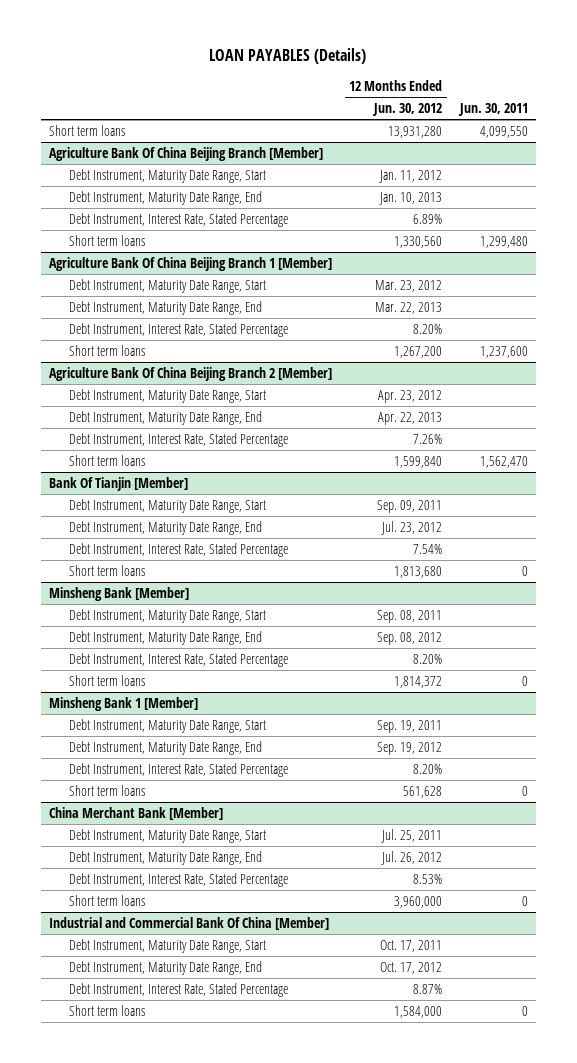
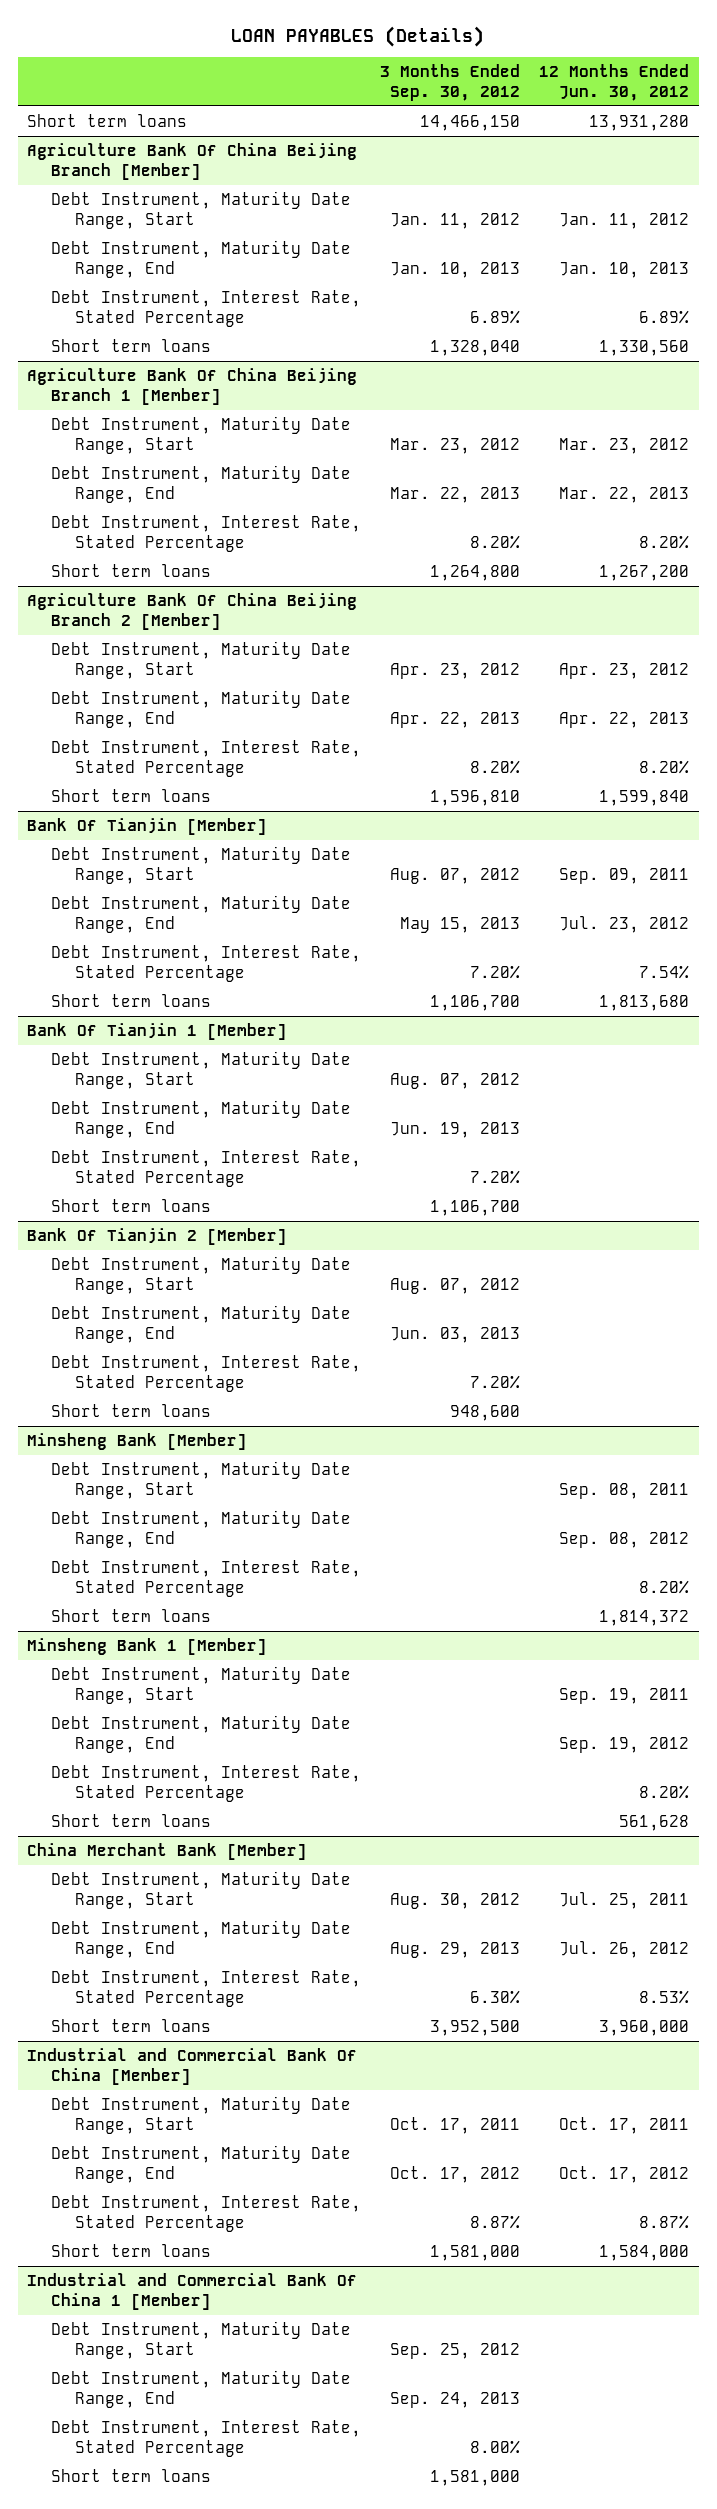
- | 12 Months Ended Jun. 30, 2012 | Jun. 30, 2011
+ | 3 Months Ended Sep. 30, 2012 | 12 Months Ended Jun. 30, 2012
@ Agriculture Bank Of China Beijing Branch 2 [Member]
- Debt Instrument, Interest Rate, Stated Percentage | 7.26% |
+ Debt Instrument, Interest Rate, Stated Percentage | 8.20% | 8.20%
+ Bank Of Tianjin 1 [Member]
+ Debt Instrument, Maturity Date Range, Start | Aug. 07, 2012 |
+ Debt Instrument, Maturity Date Range, End | Jun. 19, 2013 |
+ Debt Instrument, Interest Rate, Stated Percentage | 7.20% |
+ Short term loans | 1,106,700 |
+ Bank Of Tianjin 2 [Member]
+ Debt Instrument, Maturity Date Range, Start | Aug. 07, 2012 |
+ Debt Instrument, Maturity Date Range, End | Jun. 03, 2013 |
+ Debt Instrument, Interest Rate, Stated Percentage | 7.20% |
+ Short term loans | 948,600 |
+ Industrial and Commercial Bank Of China 1 [Member]
+ Debt Instrument, Maturity Date Range, Start | Sep. 25, 2012 |
+ Debt Instrument, Maturity Date Range, End | Sep. 24, 2013 |
+ Debt Instrument, Interest Rate, Stated Percentage | 8.00% |
+ Short term loans | 1,581,000 |

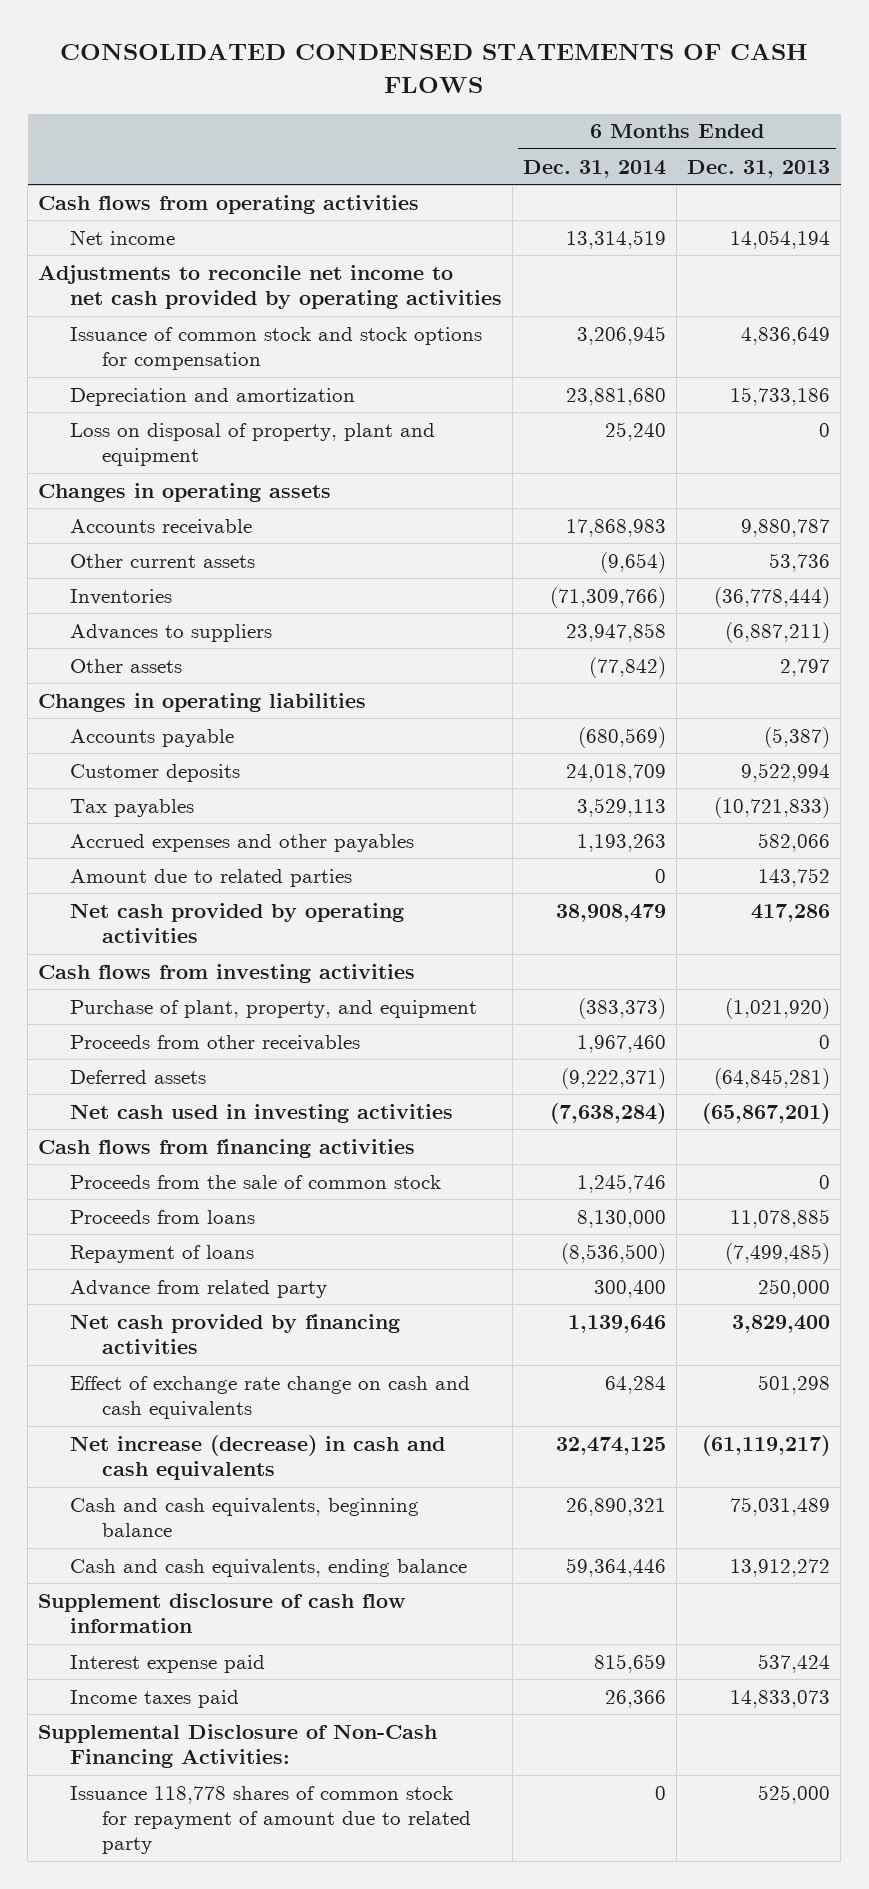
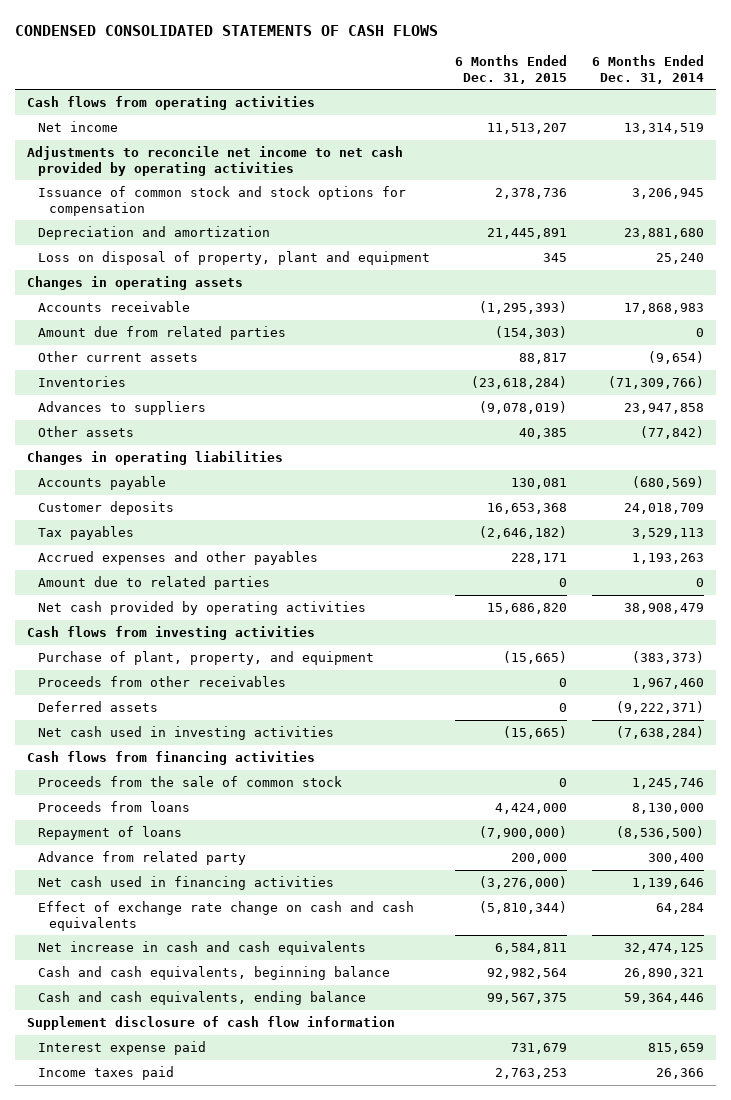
- CONSOLIDATED CONDENSED STATEMENTS OF CASH FLOWS
+ CONDENSED CONSOLIDATED STATEMENTS OF CASH FLOWS
- | 6 Months Ended Dec. 31, 2014 | 6 Months Ended Dec. 31, 2013
+ | 6 Months Ended Dec. 31, 2015 | 6 Months Ended Dec. 31, 2014
+ Amount due from related parties | (154,303) | 0
- Net cash provided by financing activities | 1,139,646 | 3,829,400
+ Net cash used in financing activities | (3,276,000) | 1,139,646
- Net increase (decrease) in cash and cash equivalents | 32,474,125 | (61,119,217)
+ Net increase in cash and cash equivalents | 6,584,811 | 32,474,125
- Supplemental Disclosure of Non-Cash Financing Activities:
- Issuance 118,778 shares of common stock for repayment of amount due to related party | 0 | 525,000

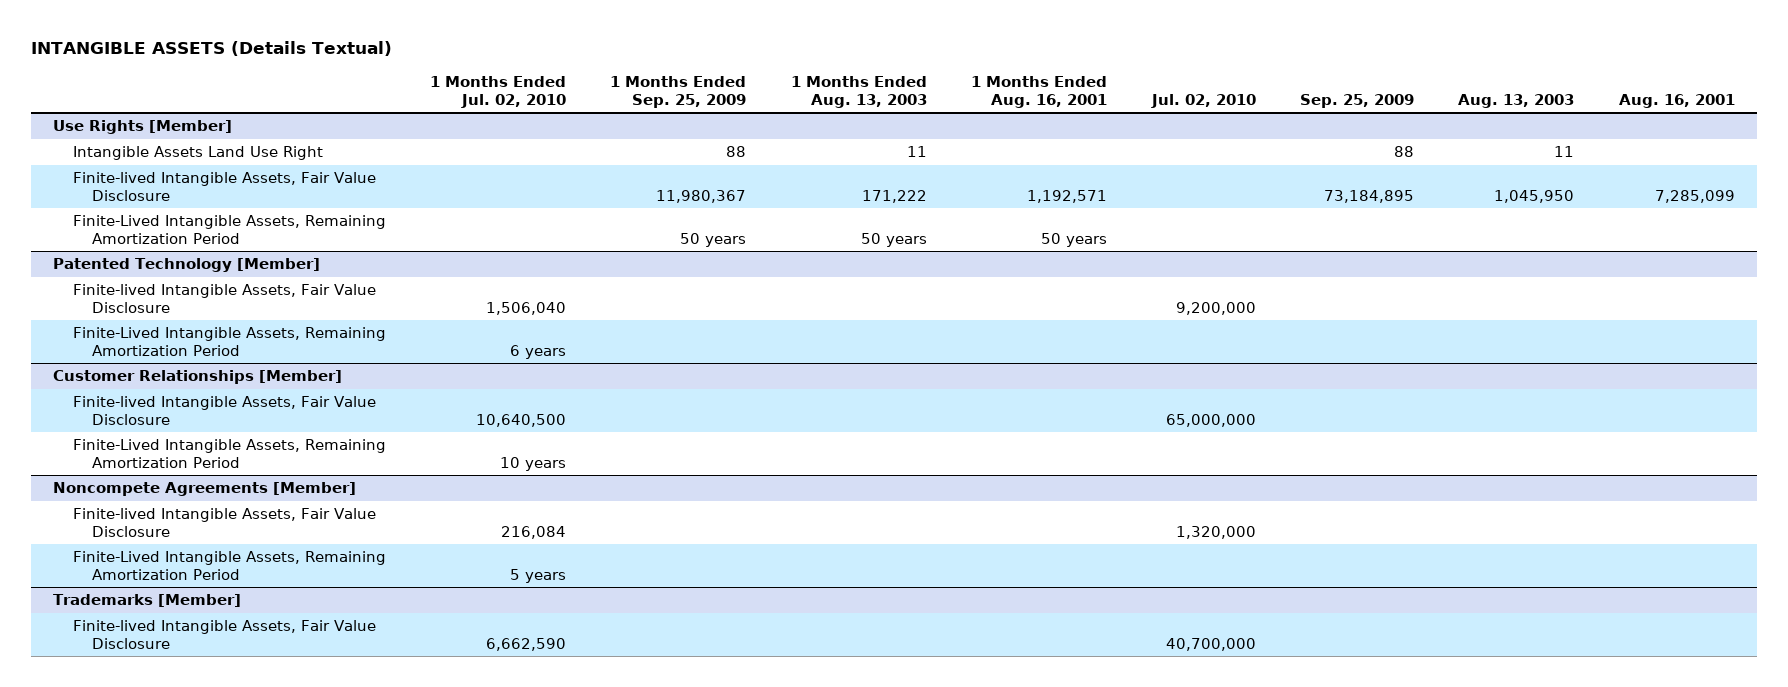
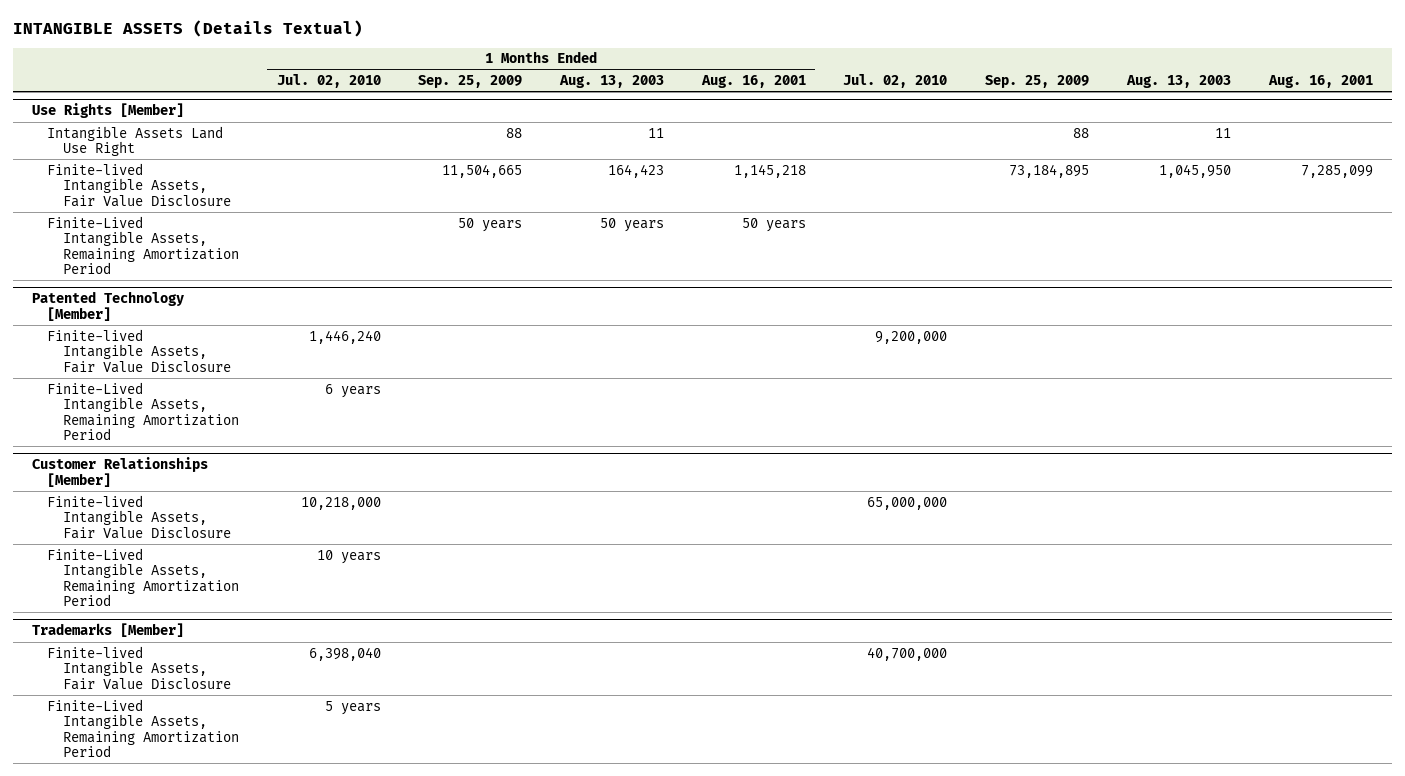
@ Use Rights [Member]
- Finite-lived Intangible Assets, Fair Value Disclosure | | 11,980,367 | 171,222 | 1,192,571 | | 73,184,895 | 1,045,950 | 7,285,099
+ Finite-lived Intangible Assets, Fair Value Disclosure | | 11,504,665 | 164,423 | 1,145,218 | | 73,184,895 | 1,045,950 | 7,285,099
@ Patented Technology [Member]
- Finite-lived Intangible Assets, Fair Value Disclosure | 1,506,040 | | | | 9,200,000 | | |
+ Finite-lived Intangible Assets, Fair Value Disclosure | 1,446,240 | | | | 9,200,000 | | |
@ Customer Relationships [Member]
- Finite-lived Intangible Assets, Fair Value Disclosure | 10,640,500 | | | | 65,000,000 | | |
+ Finite-lived Intangible Assets, Fair Value Disclosure | 10,218,000 | | | | 65,000,000 | | |
- Noncompete Agreements [Member]
- Finite-lived Intangible Assets, Fair Value Disclosure | 216,084 | | | | 1,320,000 | | |
- Finite-Lived Intangible Assets, Remaining Amortization Period | 5 years | | | | | | |
@ Trademarks [Member]
- Finite-lived Intangible Assets, Fair Value Disclosure | 6,662,590 | | | | 40,700,000 | | |
+ Finite-lived Intangible Assets, Fair Value Disclosure | 6,398,040 | | | | 40,700,000 | | |
+ Finite-Lived Intangible Assets, Remaining Amortization Period | 5 years | | | | | | |

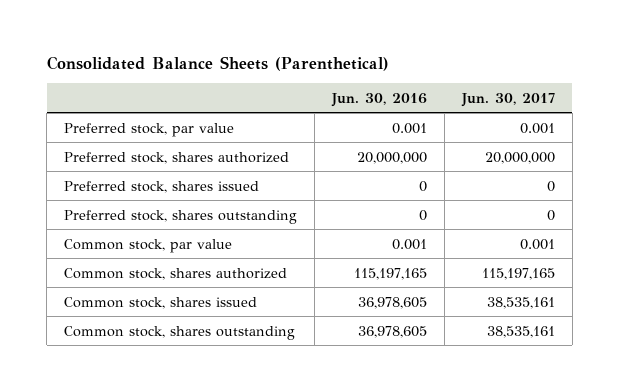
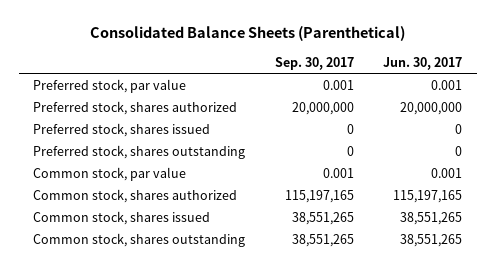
- | Jun. 30, 2016 | Jun. 30, 2017
+ | Sep. 30, 2017 | Jun. 30, 2017
- Common stock, shares issued | 36,978,605 | 38,535,161
- Common stock, shares outstanding | 36,978,605 | 38,535,161
+ Common stock, shares issued | 38,551,265 | 38,551,265
+ Common stock, shares outstanding | 38,551,265 | 38,551,265

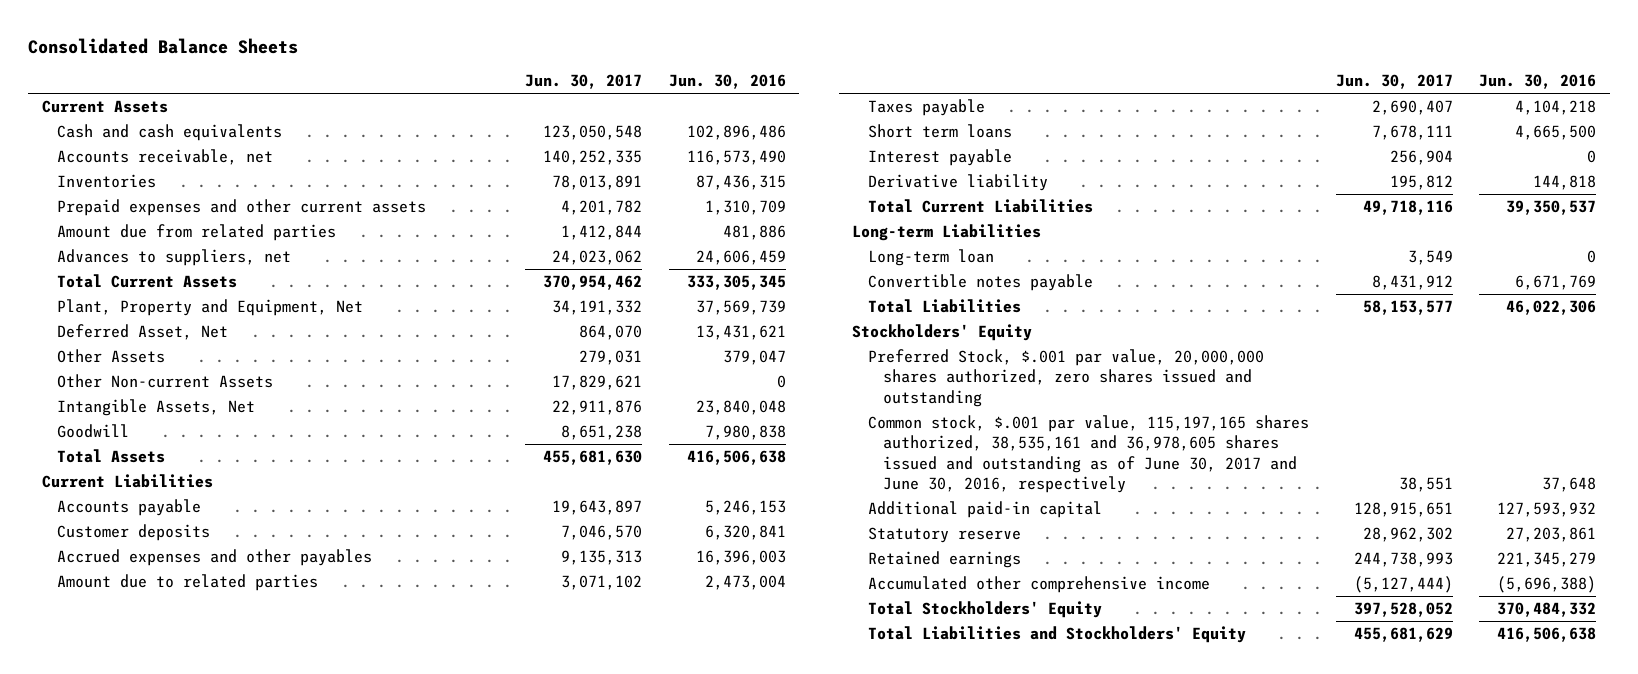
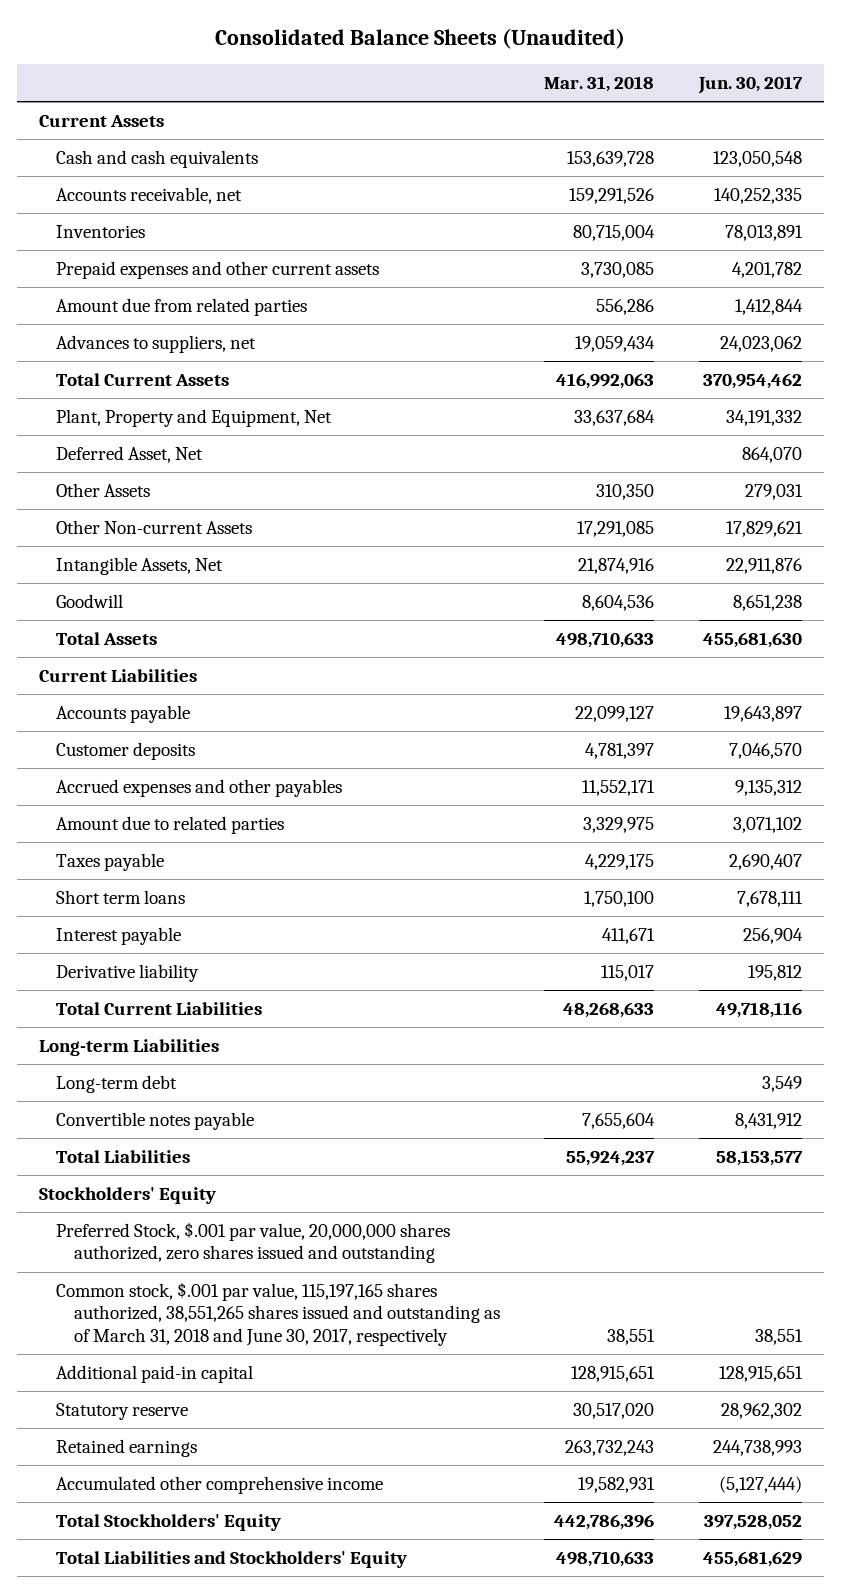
- Consolidated Balance Sheets
+ Consolidated Balance Sheets (Unaudited)
- | Jun. 30, 2017 | Jun. 30, 2016
+ | Mar. 31, 2018 | Jun. 30, 2017
- Accrued expenses and other payables | 9,135,313 | 16,396,003
+ Accrued expenses and other payables | 11,552,171 | 9,135,312
- Long-term loan | 3,549 | 0
+ Long-term debt | | 3,549
- Common stock, $.001 par value, 115,197,165 shares authorized, 38,535,161 and 36,978,605 shares issued and outstanding as of June 30, 2017 and June 30, 2016, respectively | 38,551 | 37,648
+ Common stock, $.001 par value, 115,197,165 shares authorized, 38,551,265 shares issued and outstanding as of March 31, 2018 and June 30, 2017, respectively | 38,551 | 38,551

